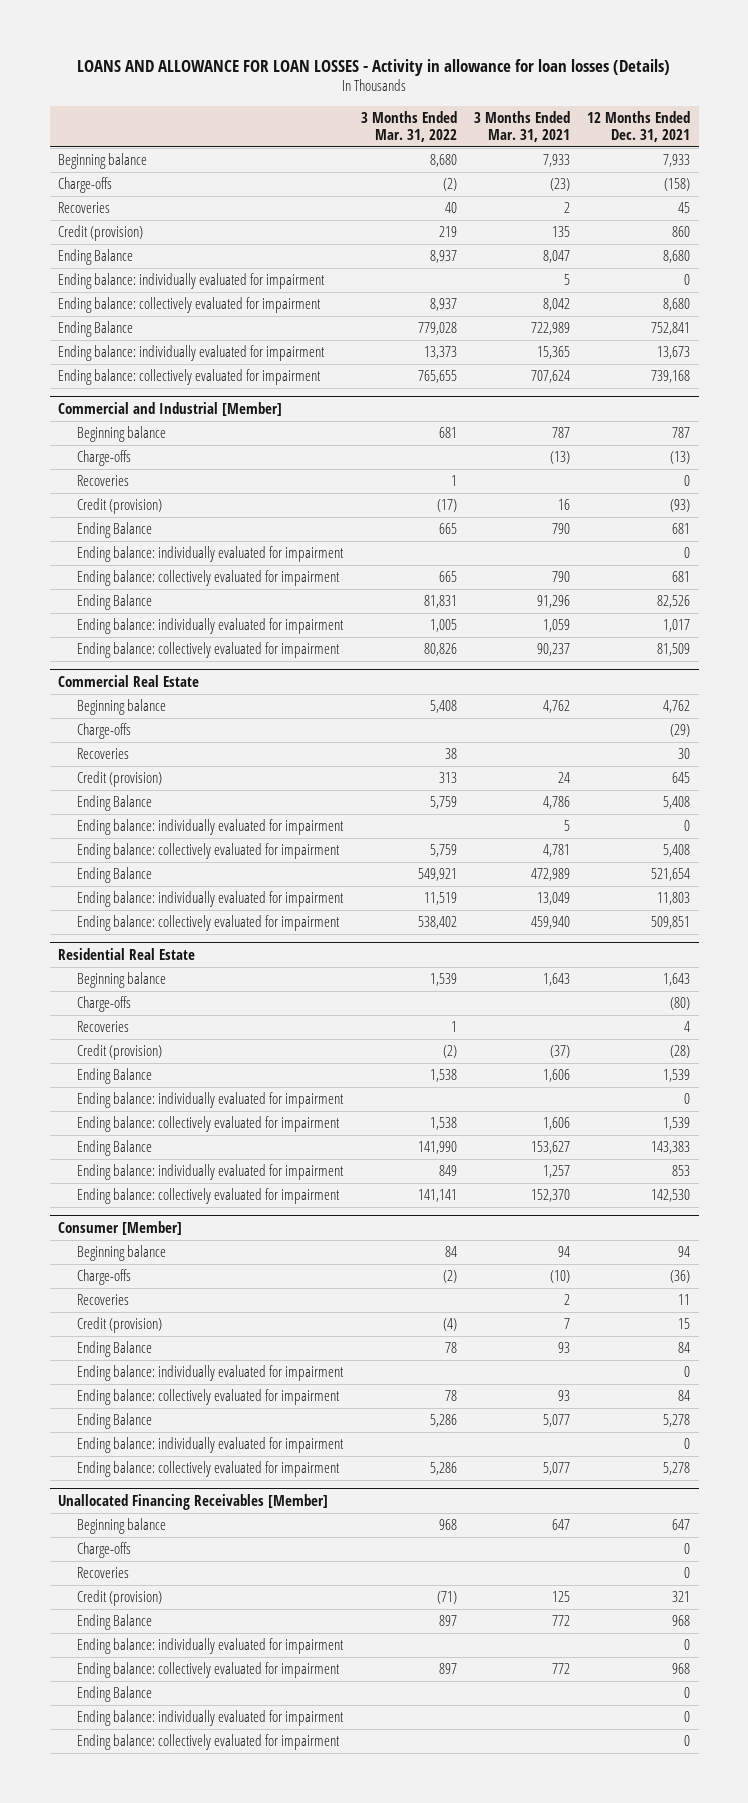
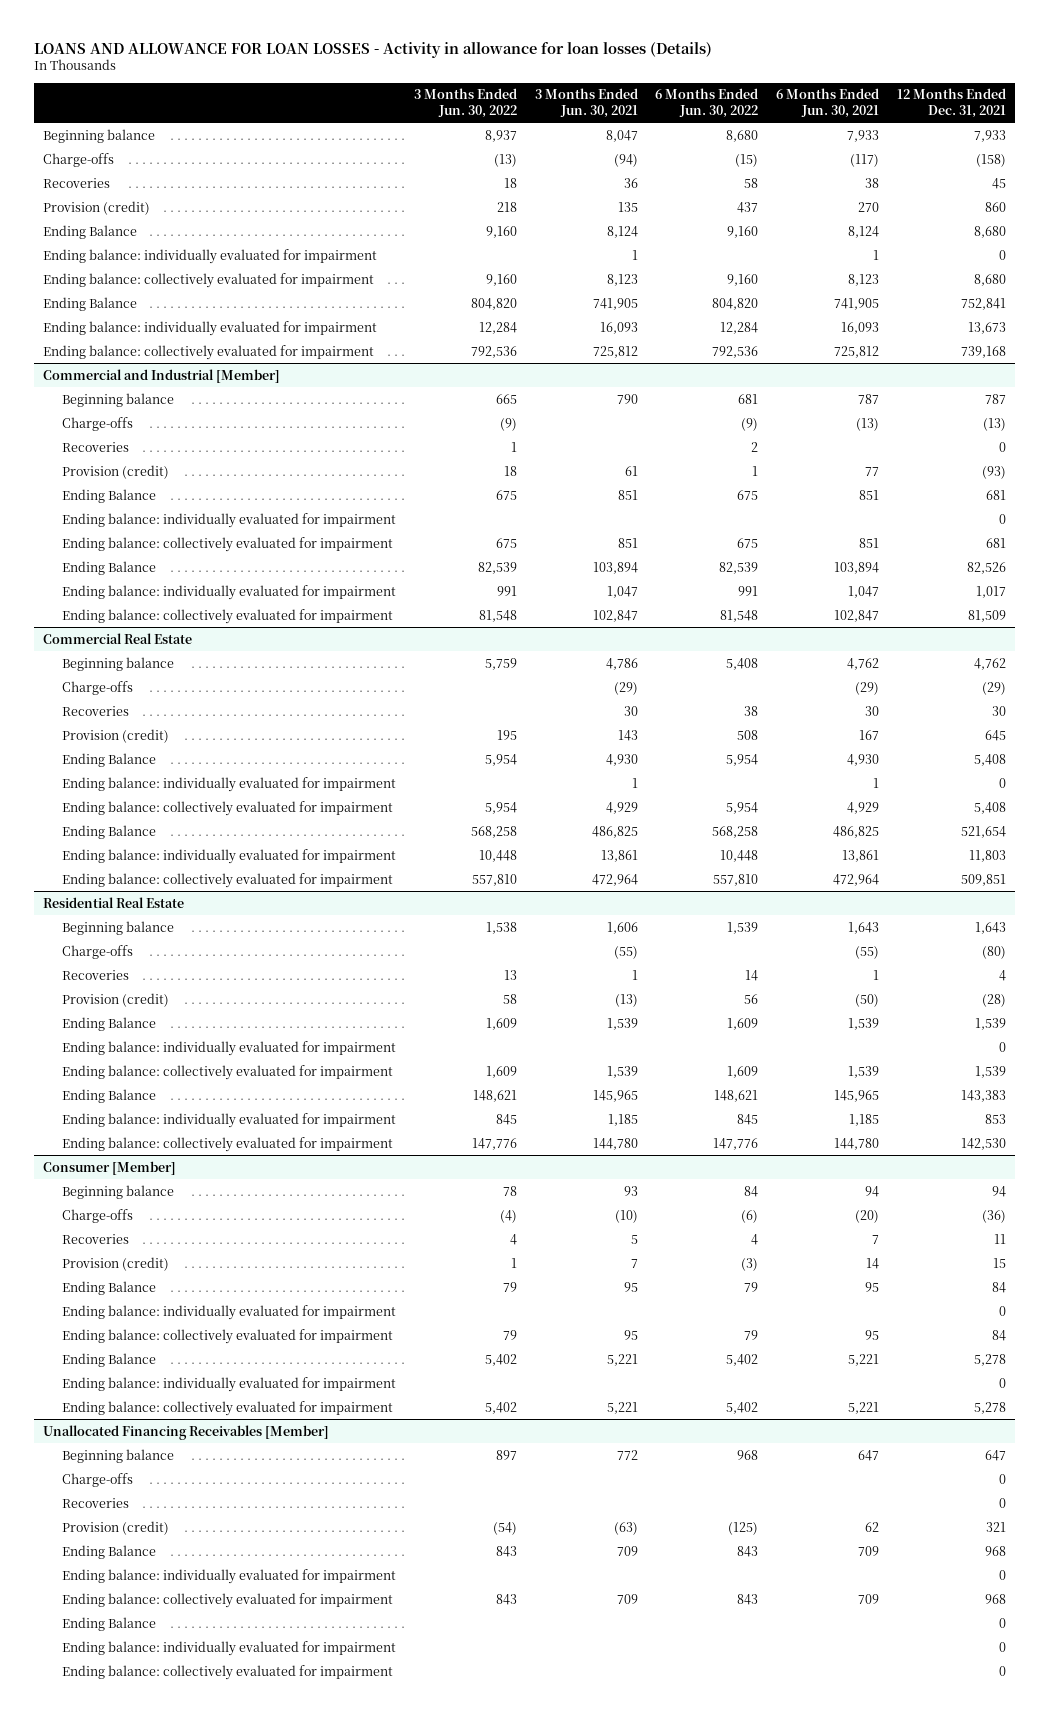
- | 3 Months Ended Mar. 31, 2022 | 3 Months Ended Mar. 31, 2021 | 12 Months Ended Dec. 31, 2021
+ | 3 Months Ended Jun. 30, 2022 | 3 Months Ended Jun. 30, 2021 | 6 Months Ended Jun. 30, 2022 | 6 Months Ended Jun. 30, 2021 | 12 Months Ended Dec. 31, 2021
- Credit (provision) | 219 | 135 | 860
+ Provision (credit) | 218 | 135 | 437 | 270 | 860
@ Commercial and Industrial [Member]
- Credit (provision) | (17) | 16 | (93)
+ Provision (credit) | 18 | 61 | 1 | 77 | (93)
@ Commercial Real Estate
- Credit (provision) | 313 | 24 | 645
+ Provision (credit) | 195 | 143 | 508 | 167 | 645
@ Residential Real Estate
- Credit (provision) | (2) | (37) | (28)
+ Provision (credit) | 58 | (13) | 56 | (50) | (28)
@ Consumer [Member]
- Credit (provision) | (4) | 7 | 15
+ Provision (credit) | 1 | 7 | (3) | 14 | 15
@ Unallocated Financing Receivables [Member]
- Credit (provision) | (71) | 125 | 321
+ Provision (credit) | (54) | (63) | (125) | 62 | 321

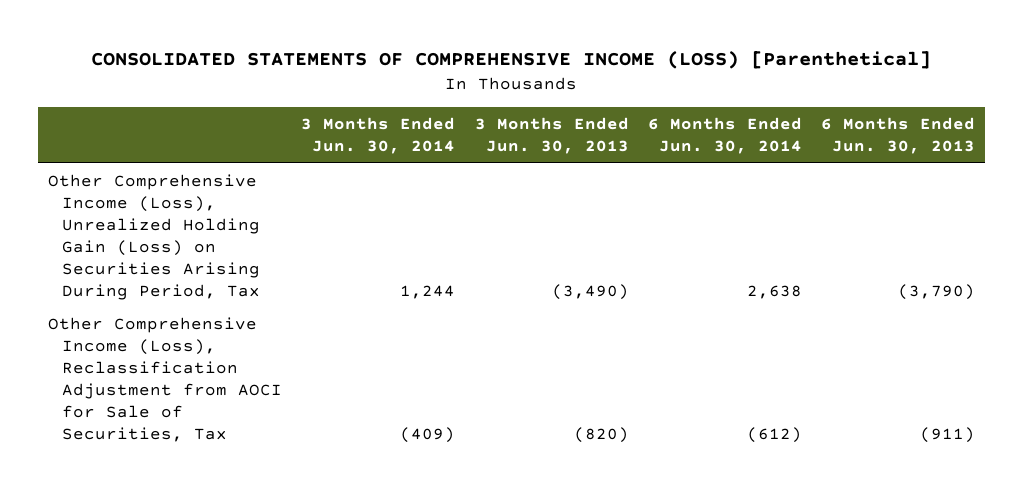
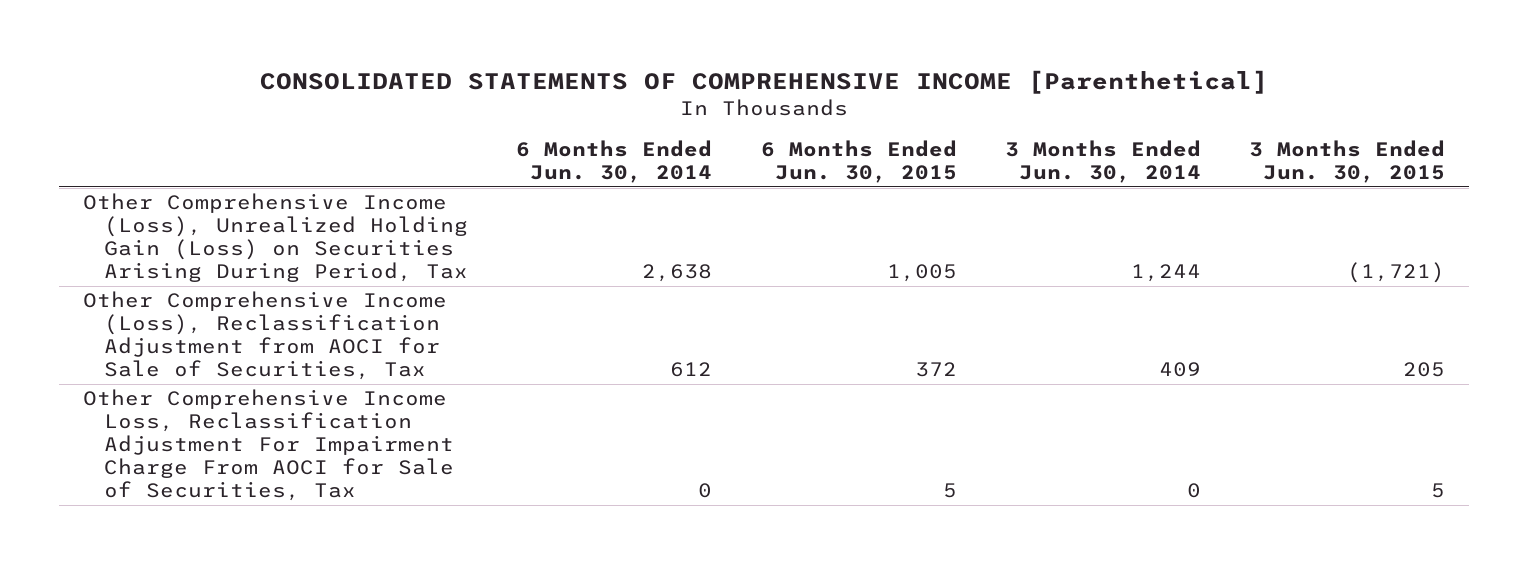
- CONSOLIDATED STATEMENTS OF COMPREHENSIVE INCOME (LOSS) [Parenthetical]
+ CONSOLIDATED STATEMENTS OF COMPREHENSIVE INCOME [Parenthetical]
- | 3 Months Ended Jun. 30, 2014 | 3 Months Ended Jun. 30, 2013 | 6 Months Ended Jun. 30, 2014 | 6 Months Ended Jun. 30, 2013
+ | 6 Months Ended Jun. 30, 2014 | 6 Months Ended Jun. 30, 2015 | 3 Months Ended Jun. 30, 2014 | 3 Months Ended Jun. 30, 2015
- Other Comprehensive Income (Loss), Reclassification Adjustment from AOCI for Sale of Securities, Tax | (409) | (820) | (612) | (911)
+ Other Comprehensive Income (Loss), Reclassification Adjustment from AOCI for Sale of Securities, Tax | 612 | 372 | 409 | 205
+ Other Comprehensive Income Loss, Reclassification Adjustment For Impairment Charge From AOCI for Sale of Securities, Tax | 0 | 5 | 0 | 5

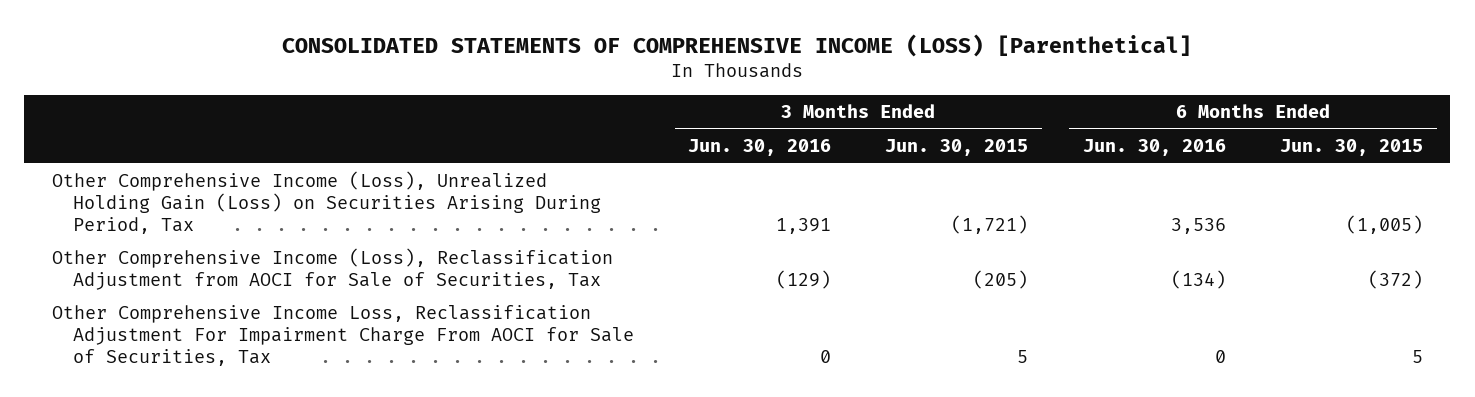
- CONSOLIDATED STATEMENTS OF COMPREHENSIVE INCOME [Parenthetical]
+ CONSOLIDATED STATEMENTS OF COMPREHENSIVE INCOME (LOSS) [Parenthetical]
- | 6 Months Ended Jun. 30, 2014 | 6 Months Ended Jun. 30, 2015 | 3 Months Ended Jun. 30, 2014 | 3 Months Ended Jun. 30, 2015
+ | 3 Months Ended Jun. 30, 2016 | 3 Months Ended Jun. 30, 2015 | 6 Months Ended Jun. 30, 2016 | 6 Months Ended Jun. 30, 2015
- Other Comprehensive Income (Loss), Unrealized Holding Gain (Loss) on Securities Arising During Period, Tax | 2,638 | 1,005 | 1,244 | (1,721)
- Other Comprehensive Income (Loss), Reclassification Adjustment from AOCI for Sale of Securities, Tax | 612 | 372 | 409 | 205
+ Other Comprehensive Income (Loss), Unrealized Holding Gain (Loss) on Securities Arising During Period, Tax | 1,391 | (1,721) | 3,536 | (1,005)
+ Other Comprehensive Income (Loss), Reclassification Adjustment from AOCI for Sale of Securities, Tax | (129) | (205) | (134) | (372)

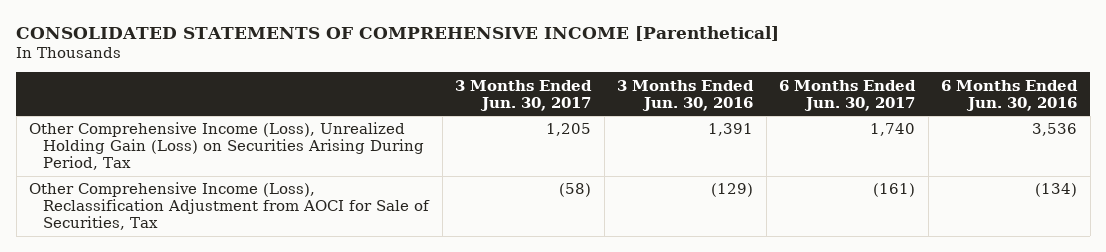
- CONSOLIDATED STATEMENTS OF COMPREHENSIVE INCOME (LOSS) [Parenthetical]
+ CONSOLIDATED STATEMENTS OF COMPREHENSIVE INCOME [Parenthetical]
- | 3 Months Ended Jun. 30, 2016 | 3 Months Ended Jun. 30, 2015 | 6 Months Ended Jun. 30, 2016 | 6 Months Ended Jun. 30, 2015
+ | 3 Months Ended Jun. 30, 2017 | 3 Months Ended Jun. 30, 2016 | 6 Months Ended Jun. 30, 2017 | 6 Months Ended Jun. 30, 2016
- Other Comprehensive Income Loss, Reclassification Adjustment For Impairment Charge From AOCI for Sale of Securities, Tax | 0 | 5 | 0 | 5

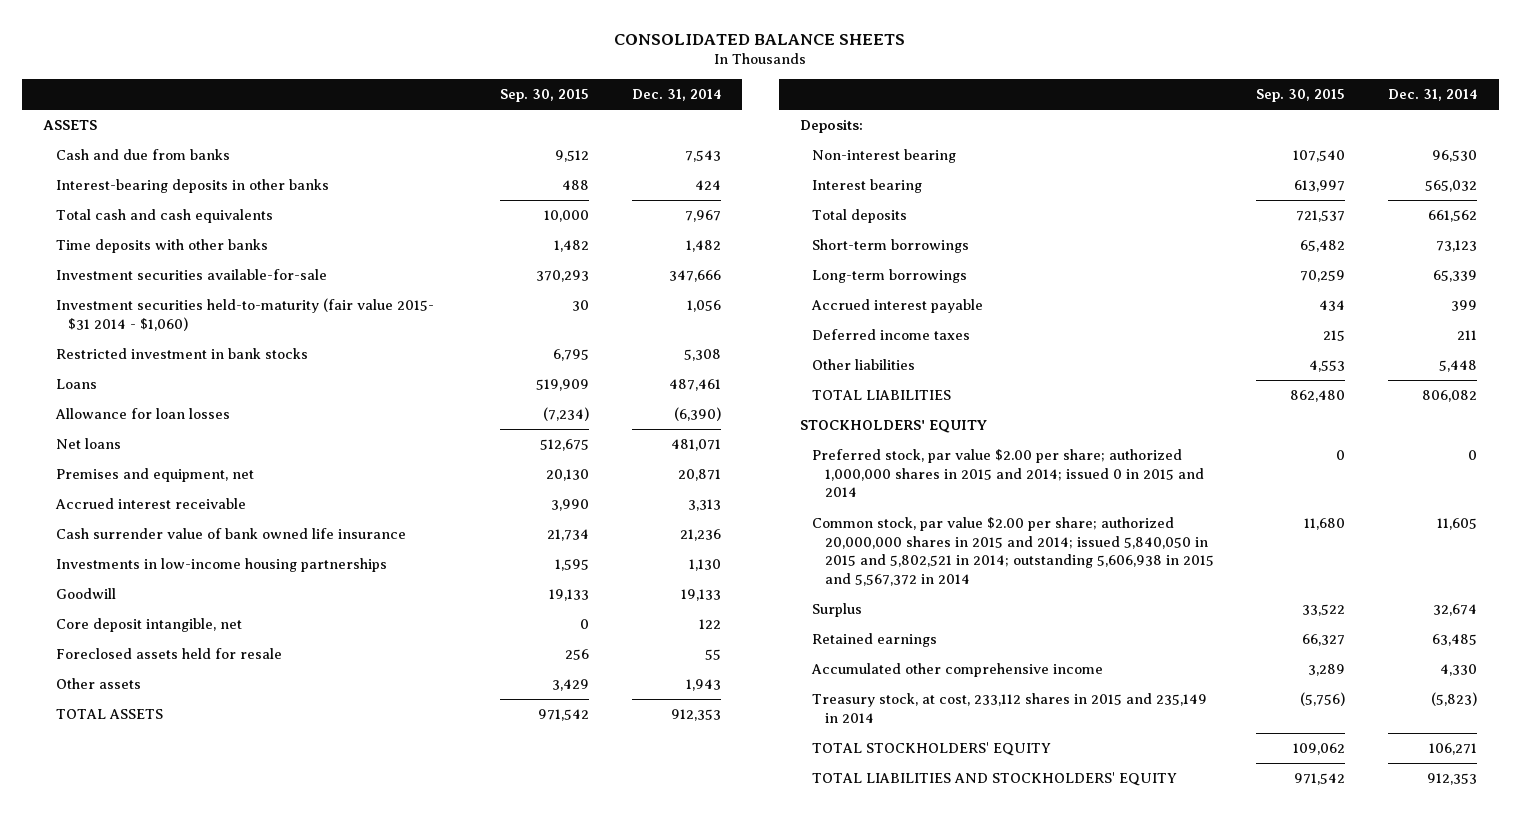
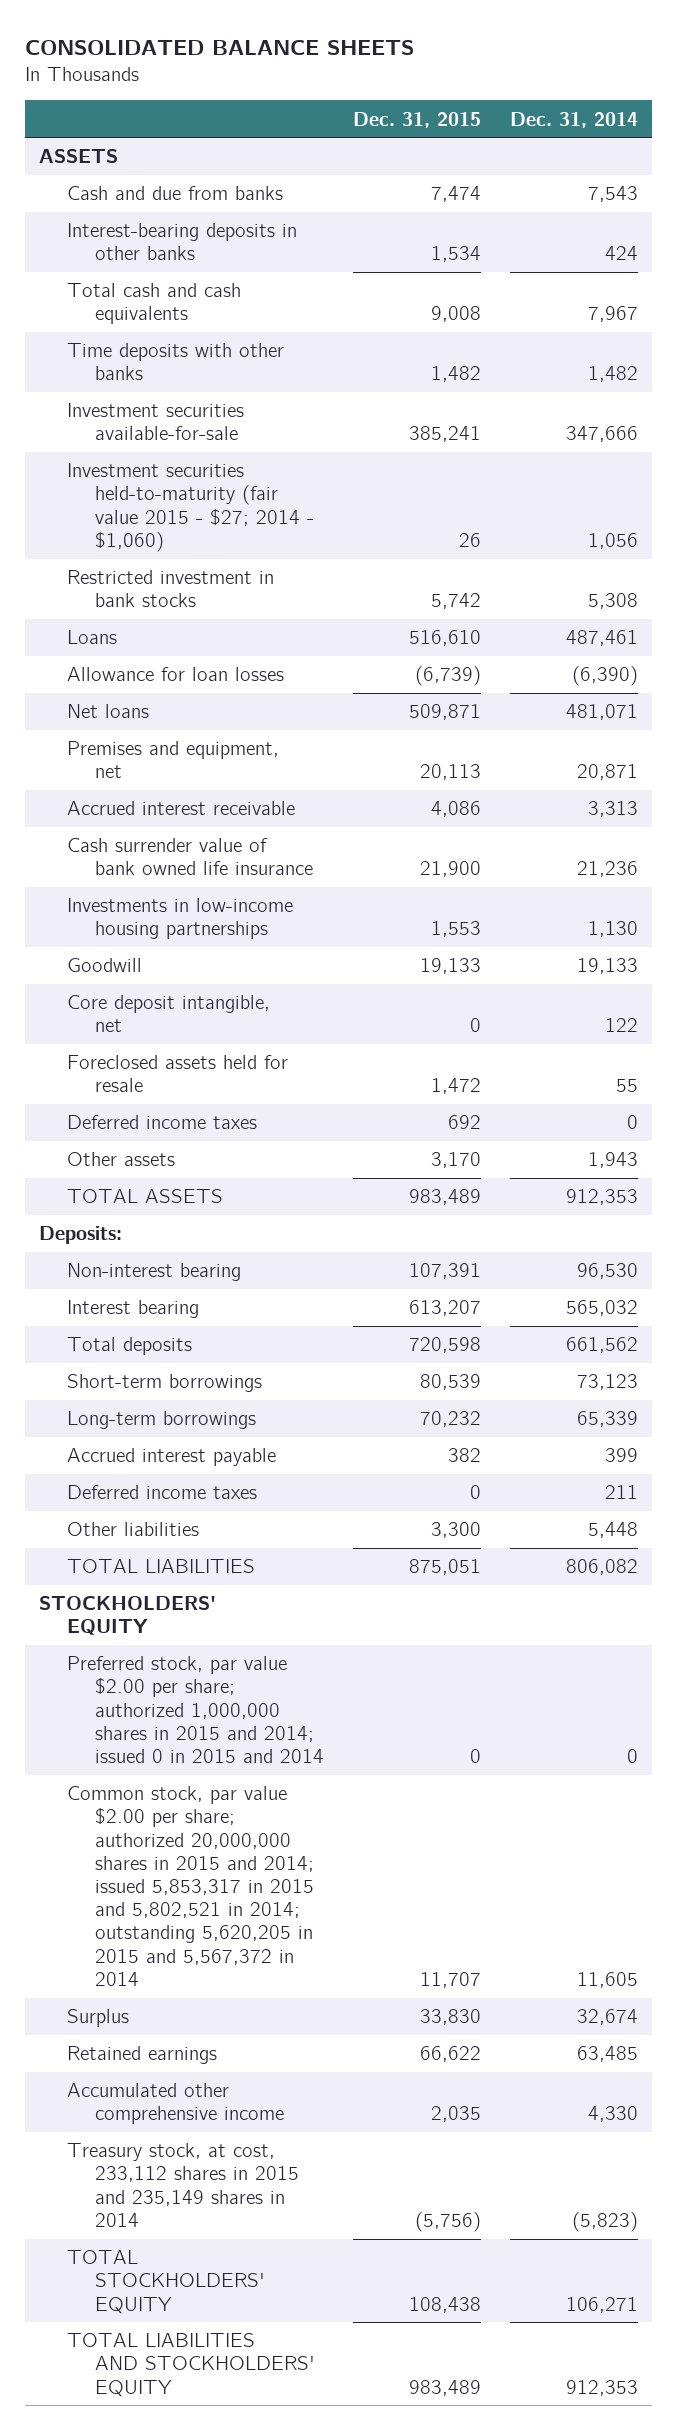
- | Sep. 30, 2015 | Dec. 31, 2014
+ | Dec. 31, 2015 | Dec. 31, 2014
- Investment securities held-to-maturity (fair value 2015- $31 2014 - $1,060) | 30 | 1,056
+ Investment securities held-to-maturity (fair value 2015 - $27; 2014 - $1,060) | 26 | 1,056
+ Deferred income taxes | 692 | 0
- Common stock, par value $2.00 per share; authorized 20,000,000 shares in 2015 and 2014; issued 5,840,050 in 2015 and 5,802,521 in 2014; outstanding 5,606,938 in 2015 and 5,567,372 in 2014 | 11,680 | 11,605
+ Common stock, par value $2.00 per share; authorized 20,000,000 shares in 2015 and 2014; issued 5,853,317 in 2015 and 5,802,521 in 2014; outstanding 5,620,205 in 2015 and 5,567,372 in 2014 | 11,707 | 11,605
- Treasury stock, at cost, 233,112 shares in 2015 and 235,149 in 2014 | (5,756) | (5,823)
+ Treasury stock, at cost, 233,112 shares in 2015 and 235,149 shares in 2014 | (5,756) | (5,823)

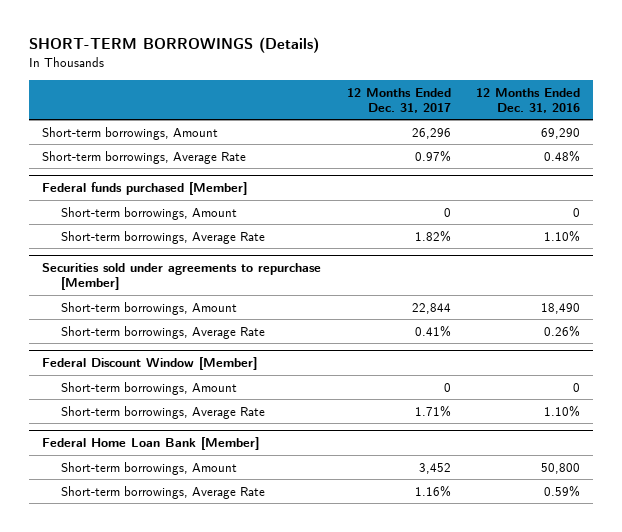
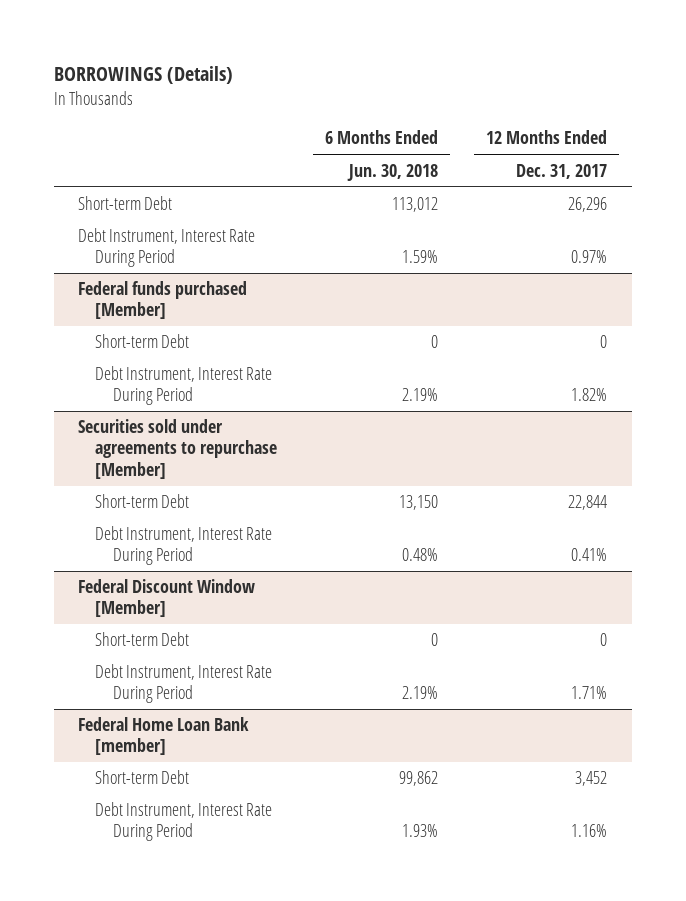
- SHORT-TERM BORROWINGS (Details)
+ BORROWINGS (Details)
- | 12 Months Ended Dec. 31, 2017 | 12 Months Ended Dec. 31, 2016
+ | 6 Months Ended Jun. 30, 2018 | 12 Months Ended Dec. 31, 2017
- Short-term borrowings, Amount | 26,296 | 69,290
- Short-term borrowings, Average Rate | 0.97% | 0.48%
+ Short-term Debt | 113,012 | 26,296
+ Debt Instrument, Interest Rate During Period | 1.59% | 0.97%
@ Federal funds purchased [Member]
- Short-term borrowings, Amount | 0 | 0
- Short-term borrowings, Average Rate | 1.82% | 1.10%
+ Short-term Debt | 0 | 0
+ Debt Instrument, Interest Rate During Period | 2.19% | 1.82%
@ Securities sold under agreements to repurchase [Member]
- Short-term borrowings, Amount | 22,844 | 18,490
- Short-term borrowings, Average Rate | 0.41% | 0.26%
+ Short-term Debt | 13,150 | 22,844
+ Debt Instrument, Interest Rate During Period | 0.48% | 0.41%
@ Federal Discount Window [Member]
- Short-term borrowings, Amount | 0 | 0
- Short-term borrowings, Average Rate | 1.71% | 1.10%
- Federal Home Loan Bank [Member]
- Short-term borrowings, Amount | 3,452 | 50,800
- Short-term borrowings, Average Rate | 1.16% | 0.59%
@ Federal Discount Window [Member]
+ Short-term Debt | 0 | 0
+ Debt Instrument, Interest Rate During Period | 2.19% | 1.71%
+ Federal Home Loan Bank [member]
+ Short-term Debt | 99,862 | 3,452
+ Debt Instrument, Interest Rate During Period | 1.93% | 1.16%

